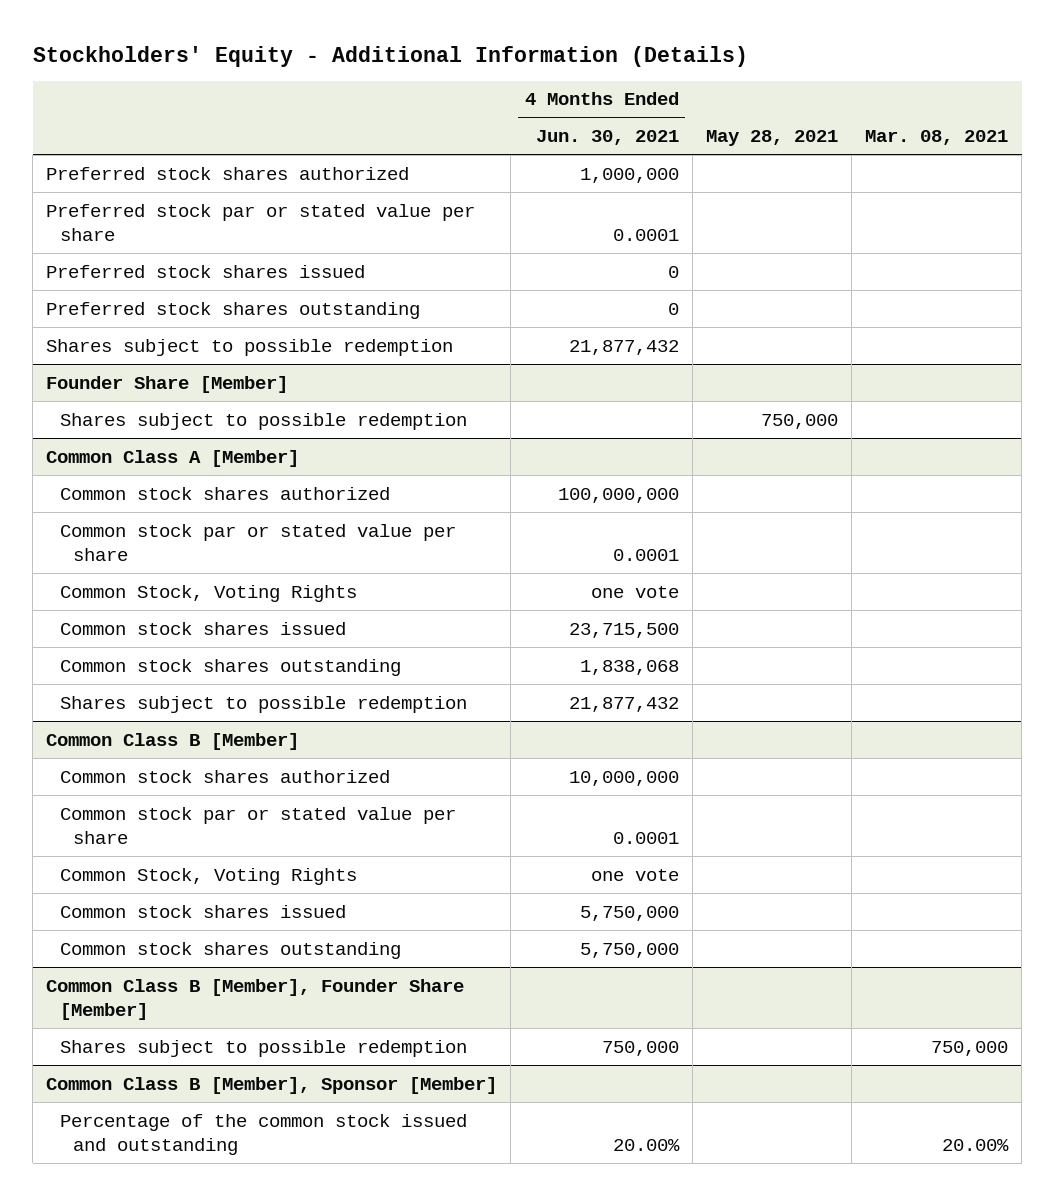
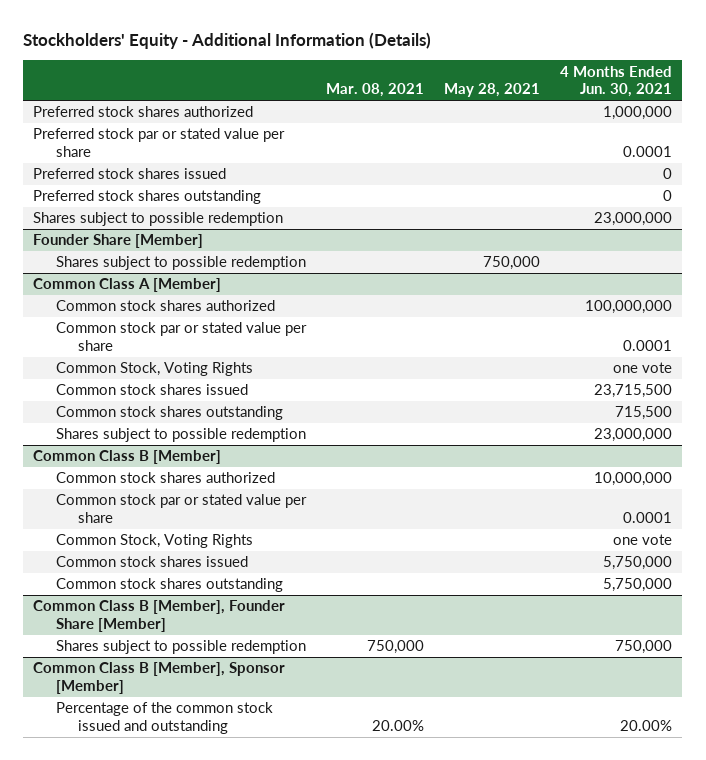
- | 4 Months Ended Jun. 30, 2021 | May 28, 2021 | Mar. 08, 2021
+ | Mar. 08, 2021 | May 28, 2021 | 4 Months Ended Jun. 30, 2021
- Shares subject to possible redemption | 21,877,432 | |
+ Shares subject to possible redemption | | | 23,000,000
@ Common Class A [Member]
- Common stock shares outstanding | 1,838,068 | |
- Shares subject to possible redemption | 21,877,432 | |
+ Common stock shares outstanding | | | 715,500
+ Shares subject to possible redemption | | | 23,000,000

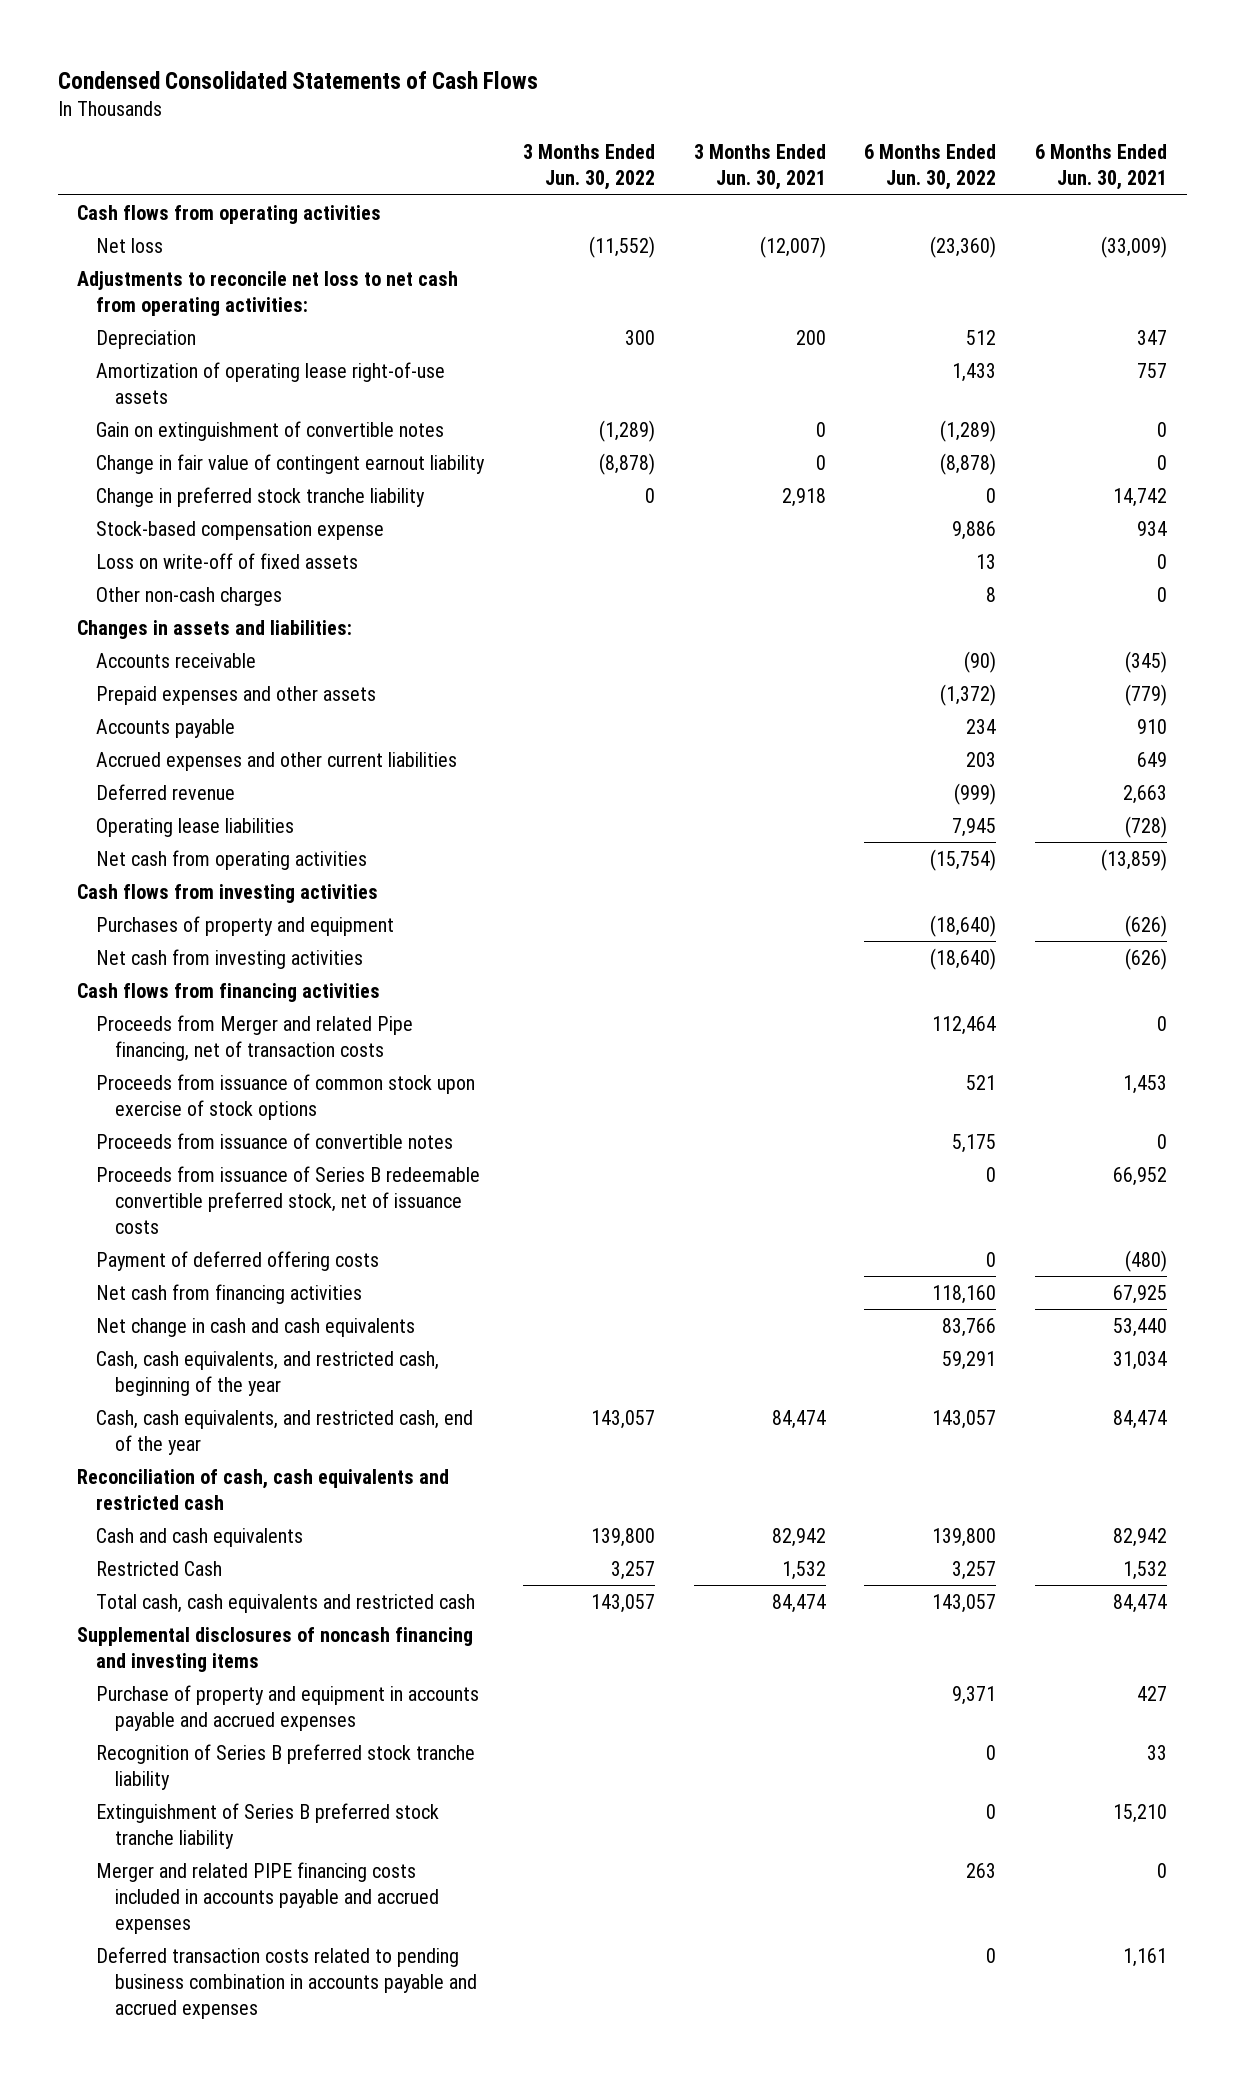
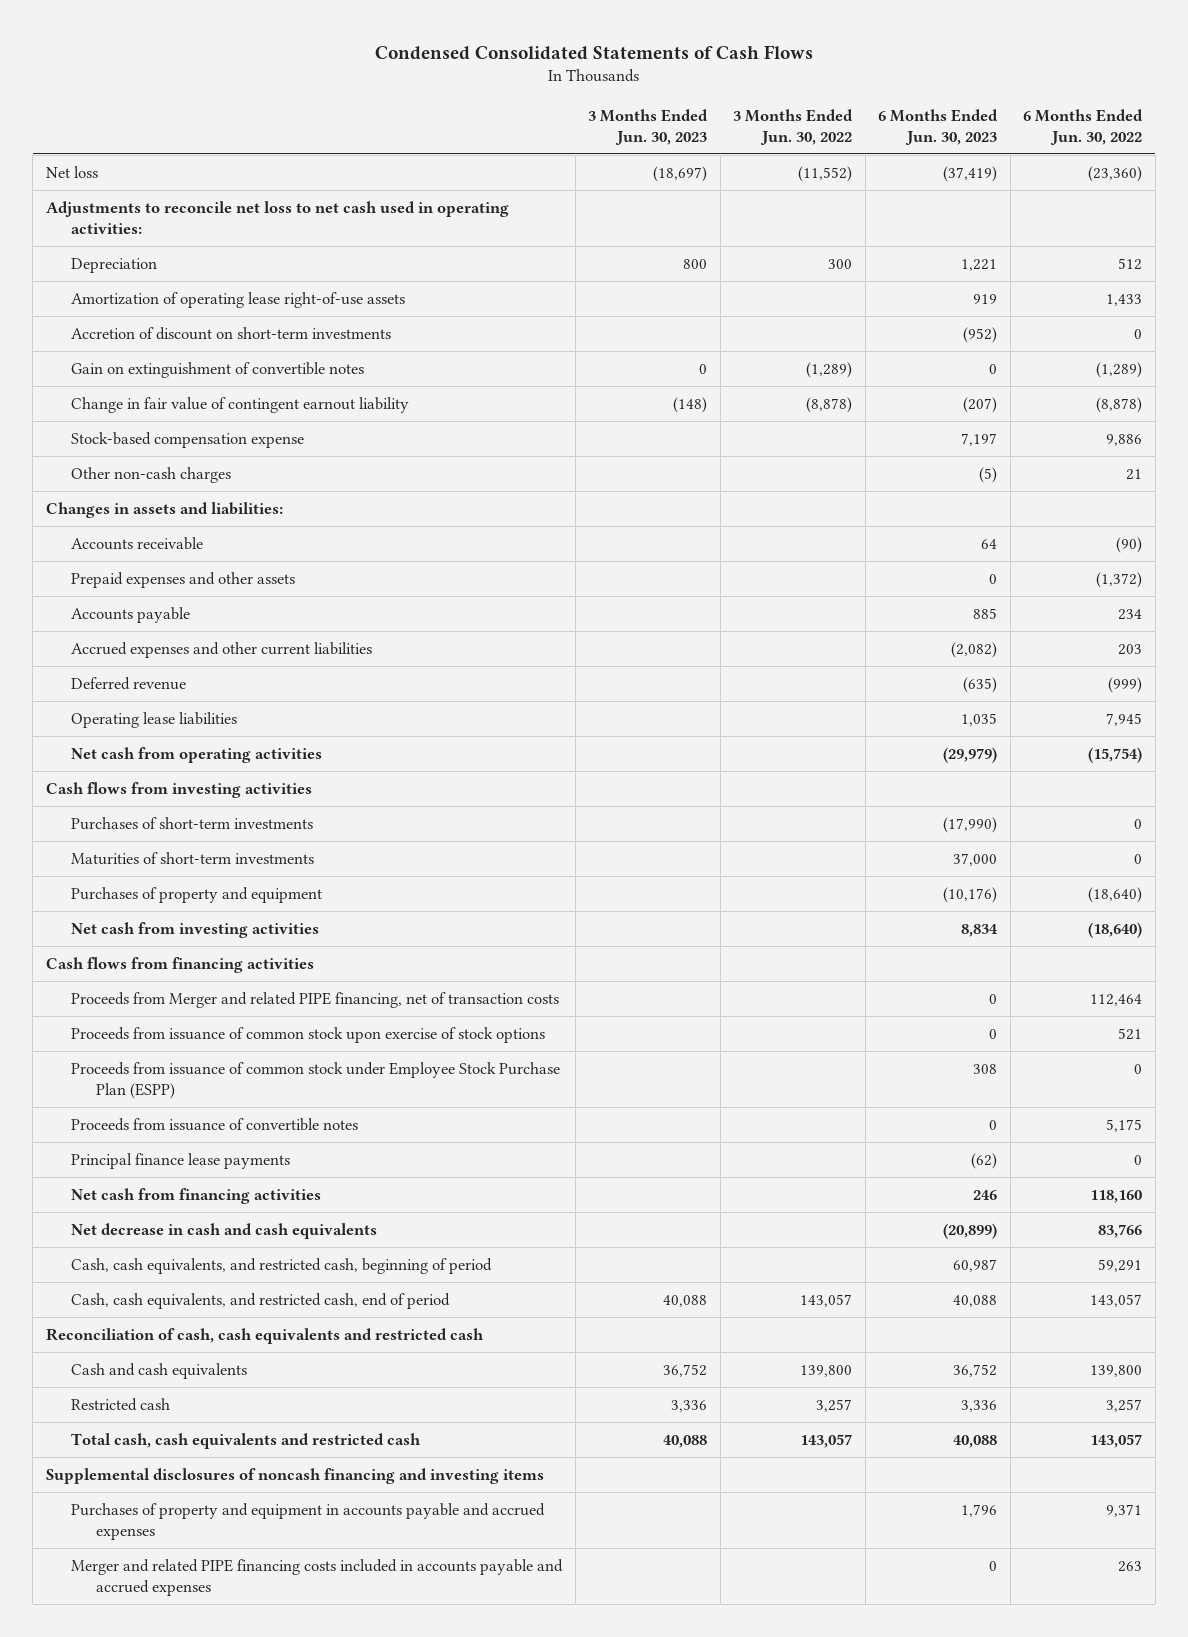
- | 3 Months Ended Jun. 30, 2022 | 3 Months Ended Jun. 30, 2021 | 6 Months Ended Jun. 30, 2022 | 6 Months Ended Jun. 30, 2021
+ | 3 Months Ended Jun. 30, 2023 | 3 Months Ended Jun. 30, 2022 | 6 Months Ended Jun. 30, 2023 | 6 Months Ended Jun. 30, 2022
- Cash flows from operating activities
- Adjustments to reconcile net loss to net cash from operating activities:
+ Adjustments to reconcile net loss to net cash used in operating activities:
+ Accretion of discount on short-term investments | | | (952) | 0
- Change in preferred stock tranche liability | 0 | 2,918 | 0 | 14,742
- Loss on write-off of fixed assets | | | 13 | 0
- Other non-cash charges | | | 8 | 0
+ Other non-cash charges | | | (5) | 21
+ Purchases of short-term investments | | | (17,990) | 0
+ Maturities of short-term investments | | | 37,000 | 0
- Proceeds from Merger and related Pipe financing, net of transaction costs | | | 112,464 | 0
+ Proceeds from Merger and related PIPE financing, net of transaction costs | | | 0 | 112,464
+ Proceeds from issuance of common stock under Employee Stock Purchase Plan (ESPP) | | | 308 | 0
- Proceeds from issuance of Series B redeemable convertible preferred stock, net of issuance costs | | | 0 | 66,952
- Payment of deferred offering costs | | | 0 | (480)
+ Principal finance lease payments | | | (62) | 0
- Net change in cash and cash equivalents | | | 83,766 | 53,440
- Cash, cash equivalents, and restricted cash, beginning of the year | | | 59,291 | 31,034
- Cash, cash equivalents, and restricted cash, end of the year | 143,057 | 84,474 | 143,057 | 84,474
+ Net decrease in cash and cash equivalents | | | (20,899) | 83,766
+ Cash, cash equivalents, and restricted cash, beginning of period | | | 60,987 | 59,291
+ Cash, cash equivalents, and restricted cash, end of period | 40,088 | 143,057 | 40,088 | 143,057
- Restricted Cash | 3,257 | 1,532 | 3,257 | 1,532
+ Restricted cash | 3,336 | 3,257 | 3,336 | 3,257
- Purchase of property and equipment in accounts payable and accrued expenses | | | 9,371 | 427
- Recognition of Series B preferred stock tranche liability | | | 0 | 33
- Extinguishment of Series B preferred stock tranche liability | | | 0 | 15,210
+ Purchases of property and equipment in accounts payable and accrued expenses | | | 1,796 | 9,371
- Deferred transaction costs related to pending business combination in accounts payable and accrued expenses | | | 0 | 1,161

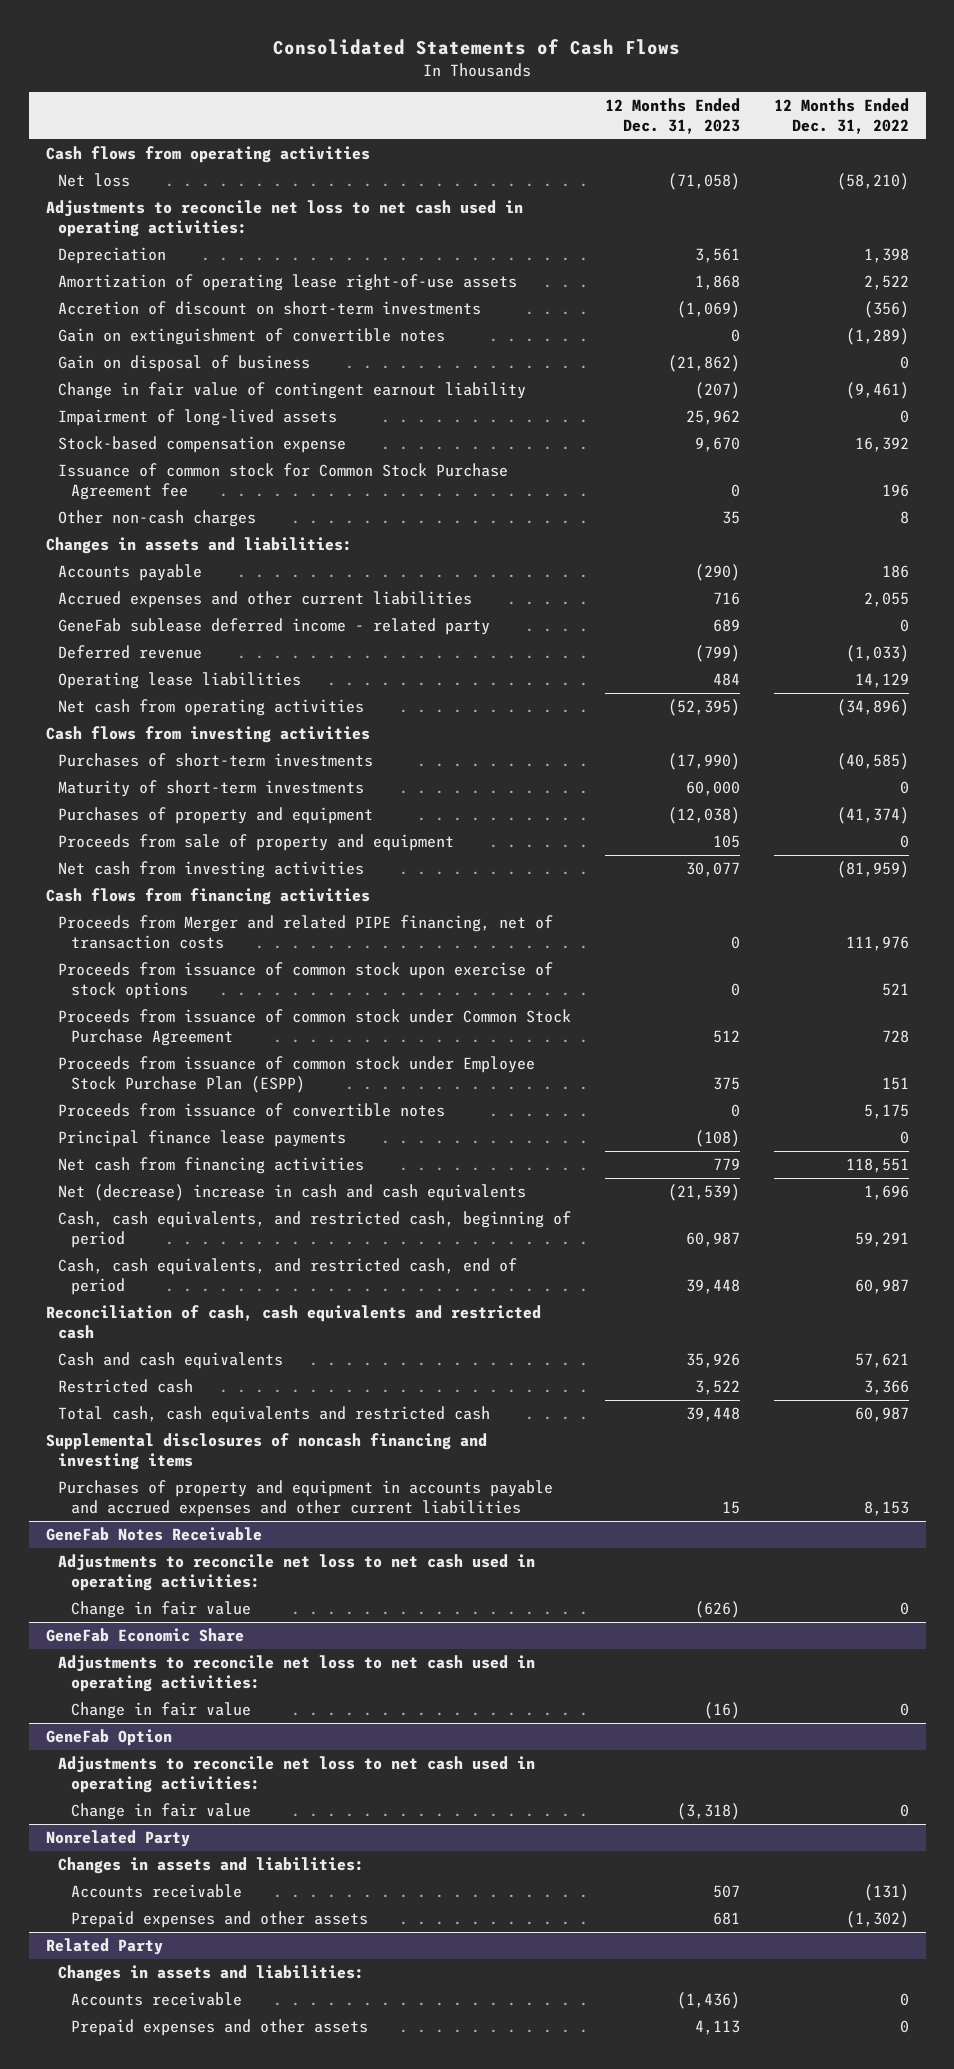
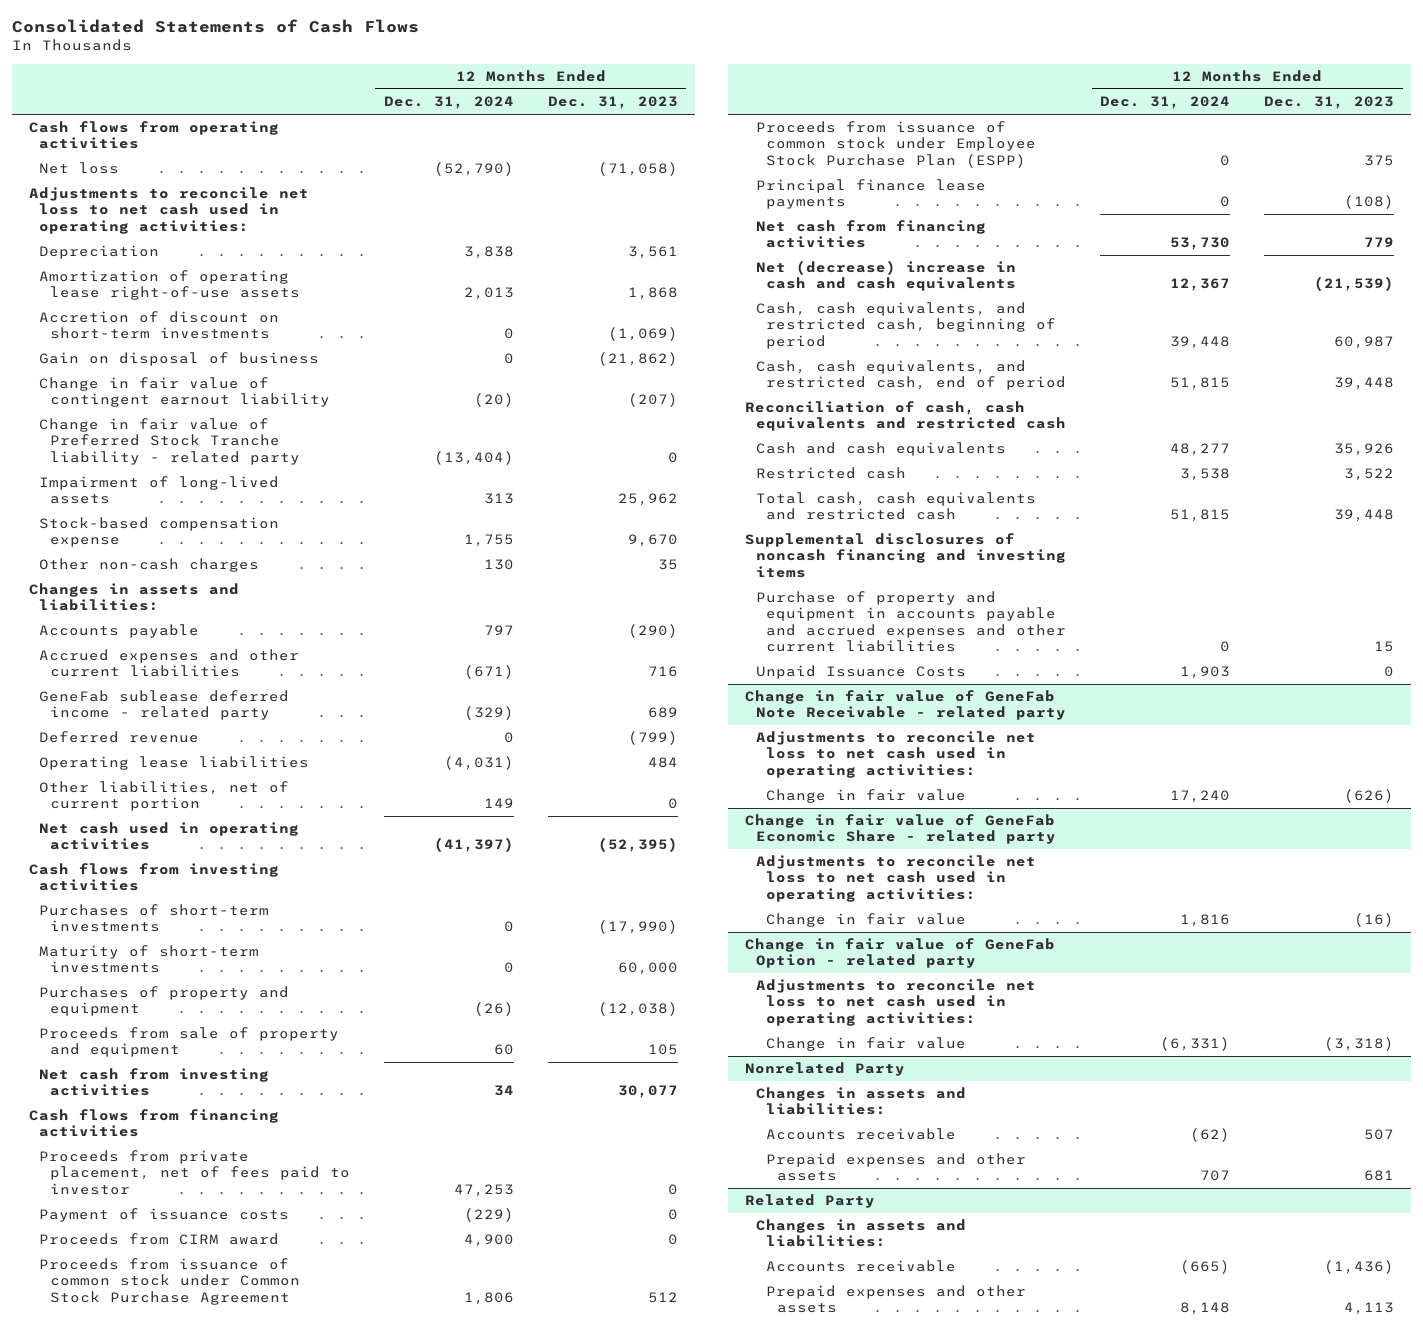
- | 12 Months Ended Dec. 31, 2023 | 12 Months Ended Dec. 31, 2022
+ | 12 Months Ended Dec. 31, 2024 | 12 Months Ended Dec. 31, 2023
- Gain on extinguishment of convertible notes | 0 | (1,289)
+ Change in fair value of Preferred Stock Tranche liability - related party | (13,404) | 0
- Issuance of common stock for Common Stock Purchase Agreement fee | 0 | 196
- Net cash from operating activities | (52,395) | (34,896)
+ Other liabilities, net of current portion | 149 | 0
+ Net cash used in operating activities | (41,397) | (52,395)
- Proceeds from Merger and related PIPE financing, net of transaction costs | 0 | 111,976
- Proceeds from issuance of common stock upon exercise of stock options | 0 | 521
+ Proceeds from private placement, net of fees paid to investor | 47,253 | 0
+ Payment of issuance costs | (229) | 0
+ Proceeds from CIRM award | 4,900 | 0
- Proceeds from issuance of convertible notes | 0 | 5,175
- Purchases of property and equipment in accounts payable and accrued expenses and other current liabilities | 15 | 8,153
- GeneFab Notes Receivable
+ Purchase of property and equipment in accounts payable and accrued expenses and other current liabilities | 0 | 15
+ Unpaid Issuance Costs | 1,903 | 0
+ Change in fair value of GeneFab Note Receivable - related party
- GeneFab Economic Share
+ Change in fair value of GeneFab Economic Share - related party
- GeneFab Option
+ Change in fair value of GeneFab Option - related party

